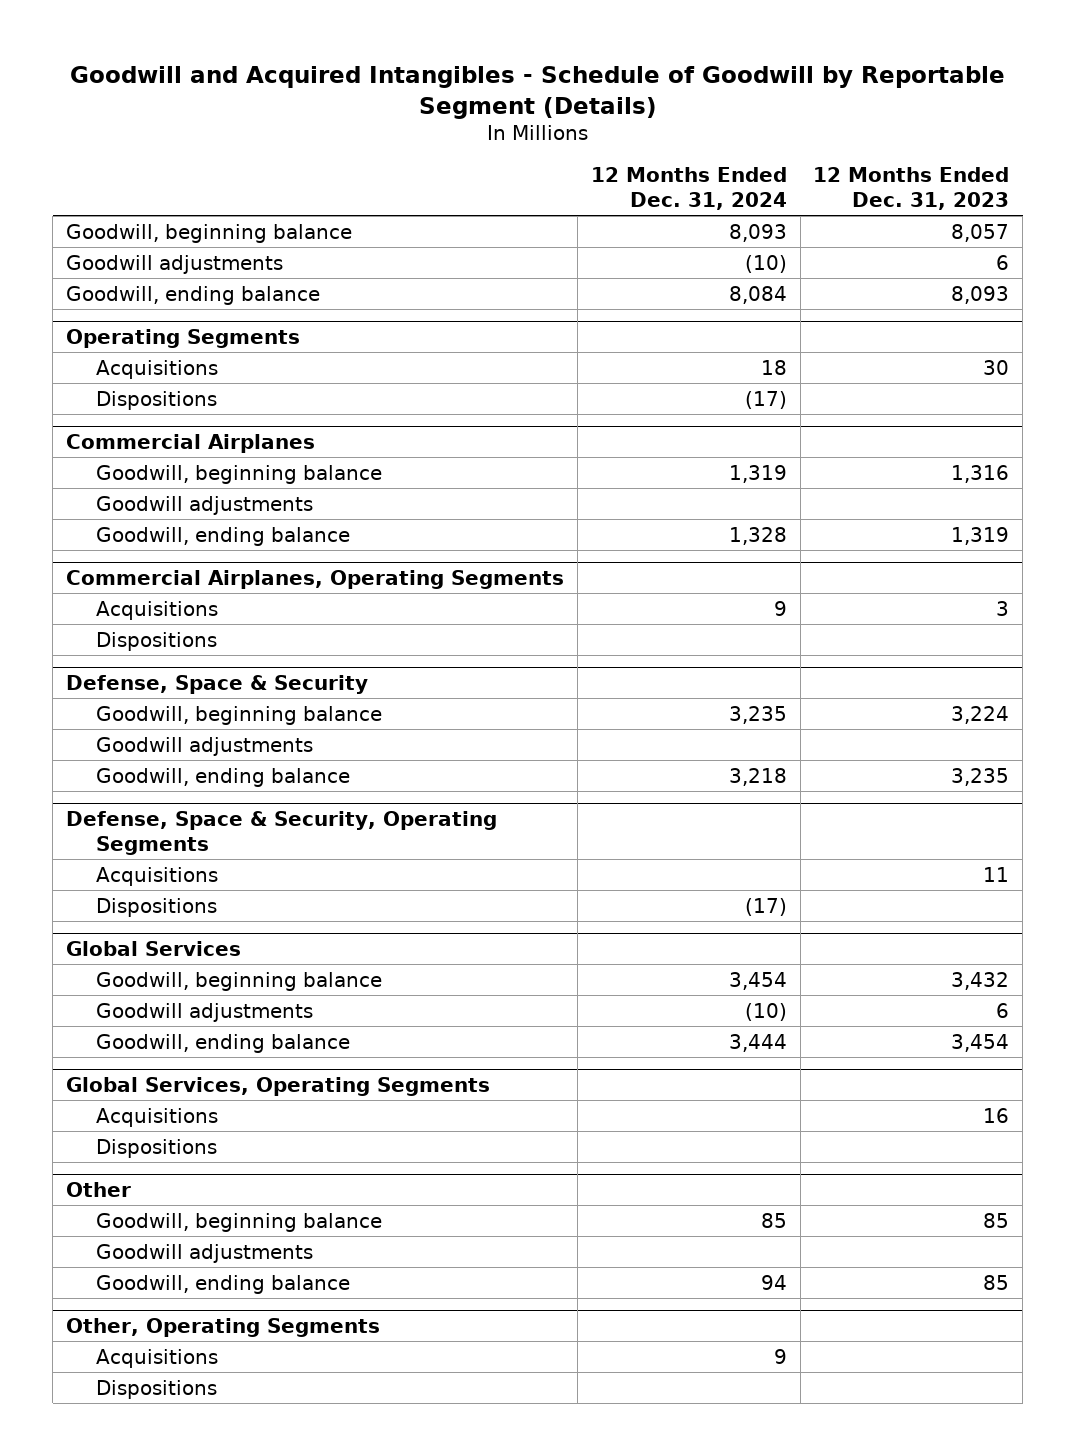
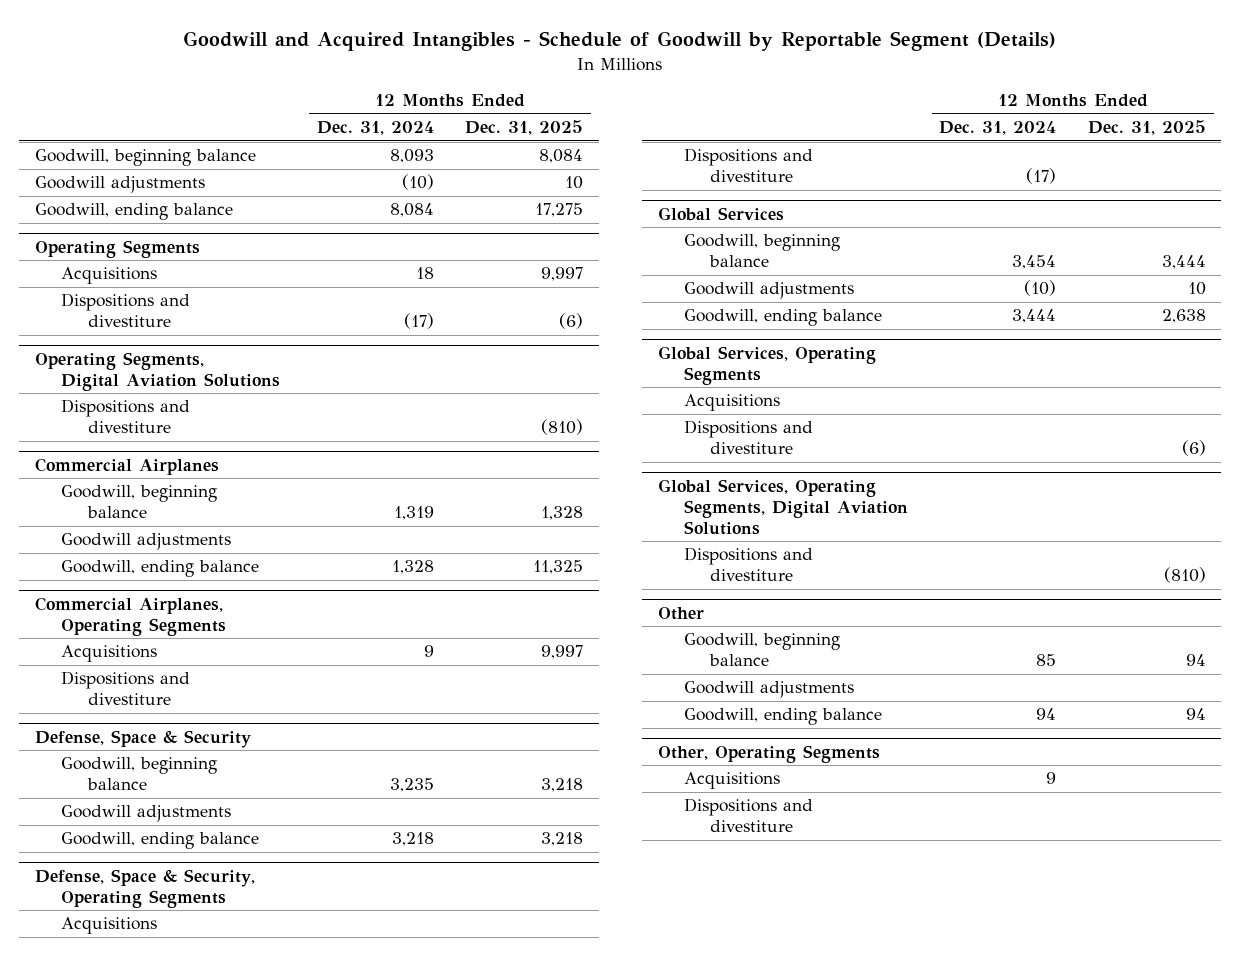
- | 12 Months Ended Dec. 31, 2024 | 12 Months Ended Dec. 31, 2023
+ | 12 Months Ended Dec. 31, 2024 | 12 Months Ended Dec. 31, 2025
@ Operating Segments
- Dispositions | (17) |
+ Dispositions and divestiture | (17) | (6)
+ Operating Segments, Digital Aviation Solutions
+ Dispositions and divestiture | | (810)
@ Commercial Airplanes, Operating Segments
- Dispositions
+ Dispositions and divestiture
@ Defense, Space & Security, Operating Segments
- Dispositions | (17) |
+ Dispositions and divestiture | (17) |
@ Global Services, Operating Segments
- Dispositions
+ Dispositions and divestiture | | (6)
+ Global Services, Operating Segments, Digital Aviation Solutions
+ Dispositions and divestiture | | (810)
@ Other, Operating Segments
- Dispositions
+ Dispositions and divestiture

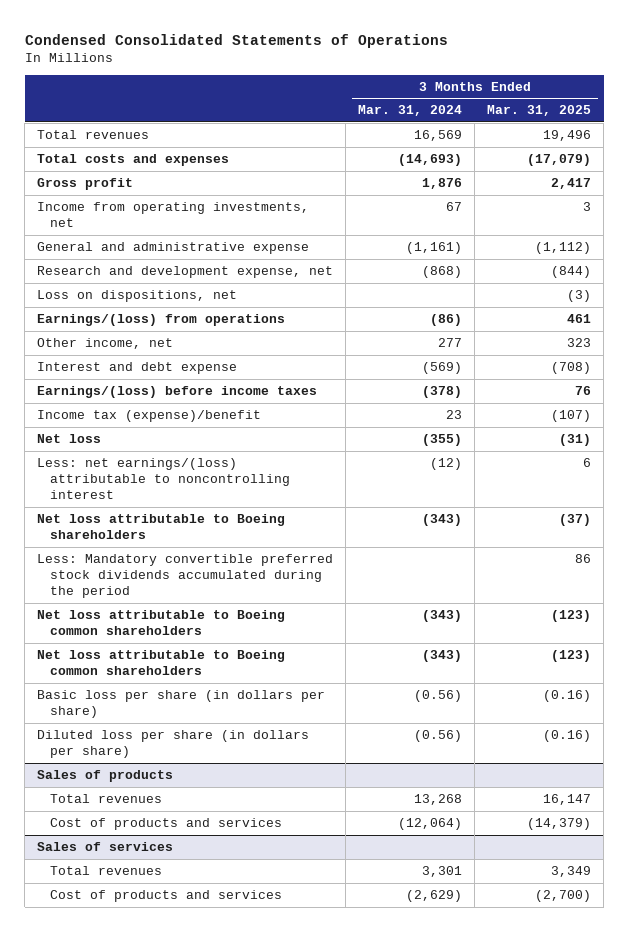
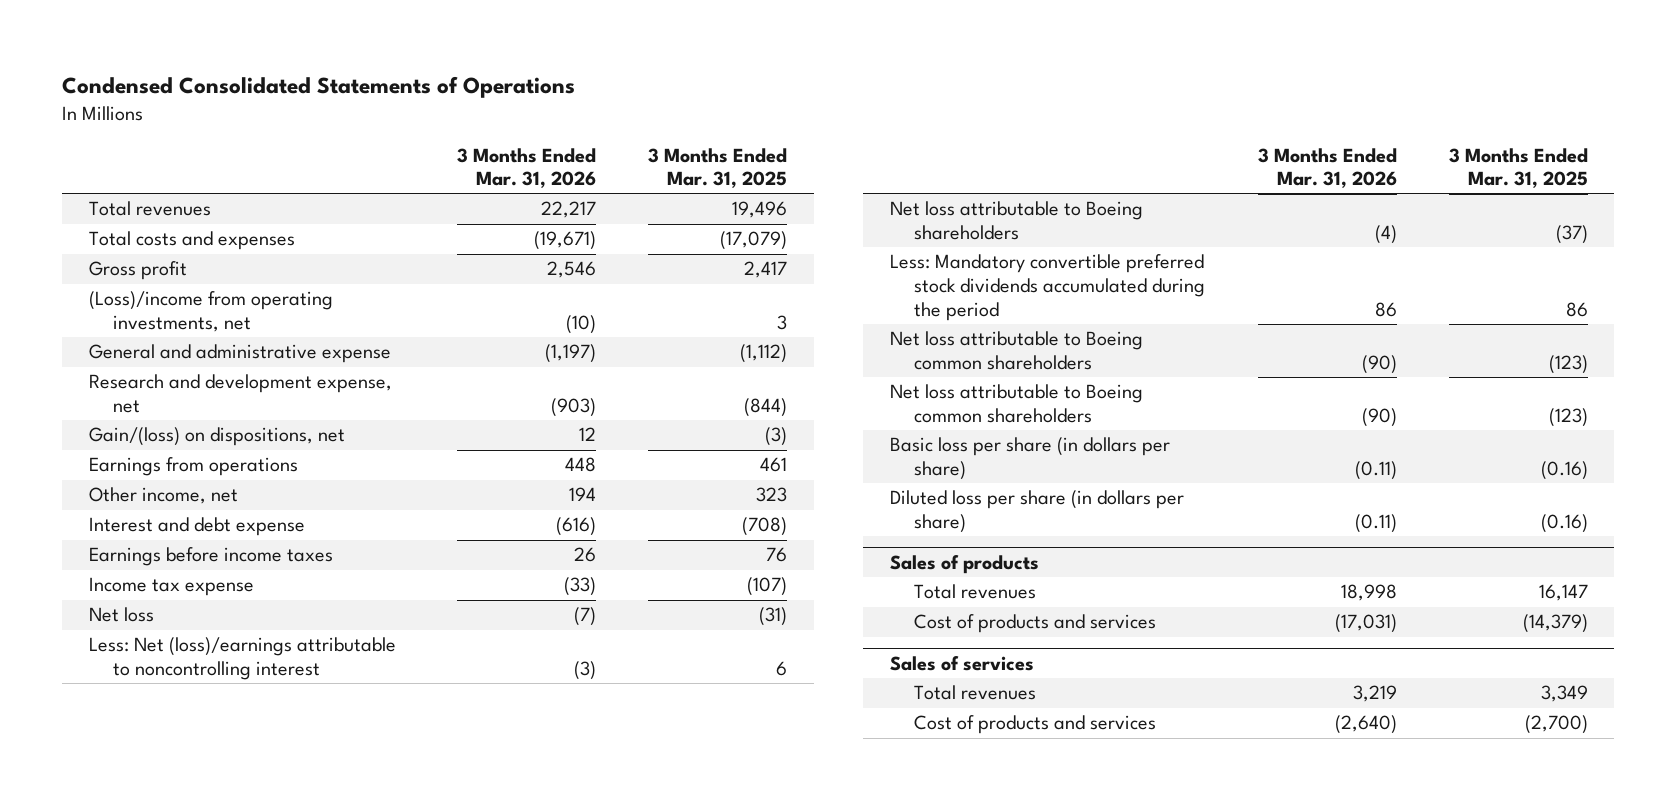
- | 3 Months Ended Mar. 31, 2024 | 3 Months Ended Mar. 31, 2025
+ | 3 Months Ended Mar. 31, 2026 | 3 Months Ended Mar. 31, 2025
- Income from operating investments, net | 67 | 3
+ (Loss)/income from operating investments, net | (10) | 3
- Loss on dispositions, net | | (3)
- Earnings/(loss) from operations | (86) | 461
+ Gain/(loss) on dispositions, net | 12 | (3)
+ Earnings from operations | 448 | 461
- Earnings/(loss) before income taxes | (378) | 76
- Income tax (expense)/benefit | 23 | (107)
+ Earnings before income taxes | 26 | 76
+ Income tax expense | (33) | (107)
- Less: net earnings/(loss) attributable to noncontrolling interest | (12) | 6
+ Less: Net (loss)/earnings attributable to noncontrolling interest | (3) | 6

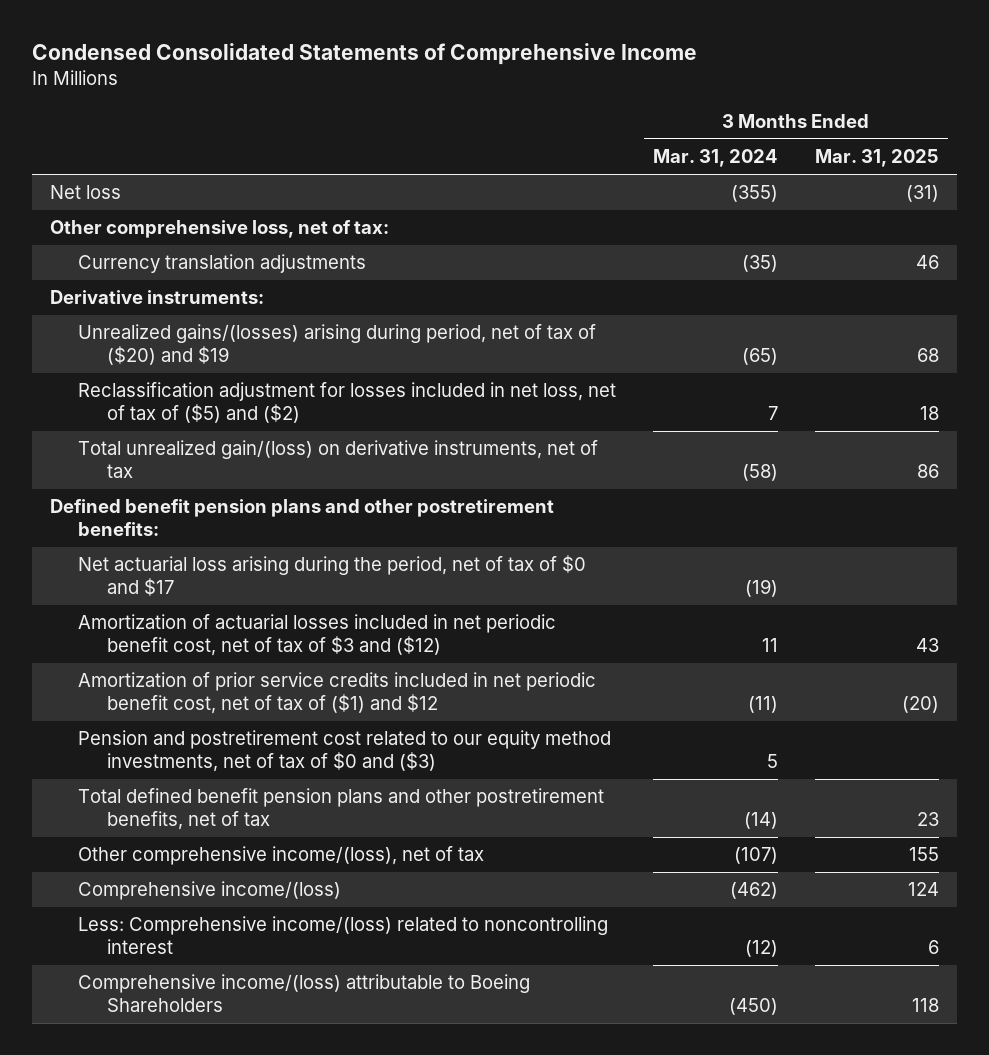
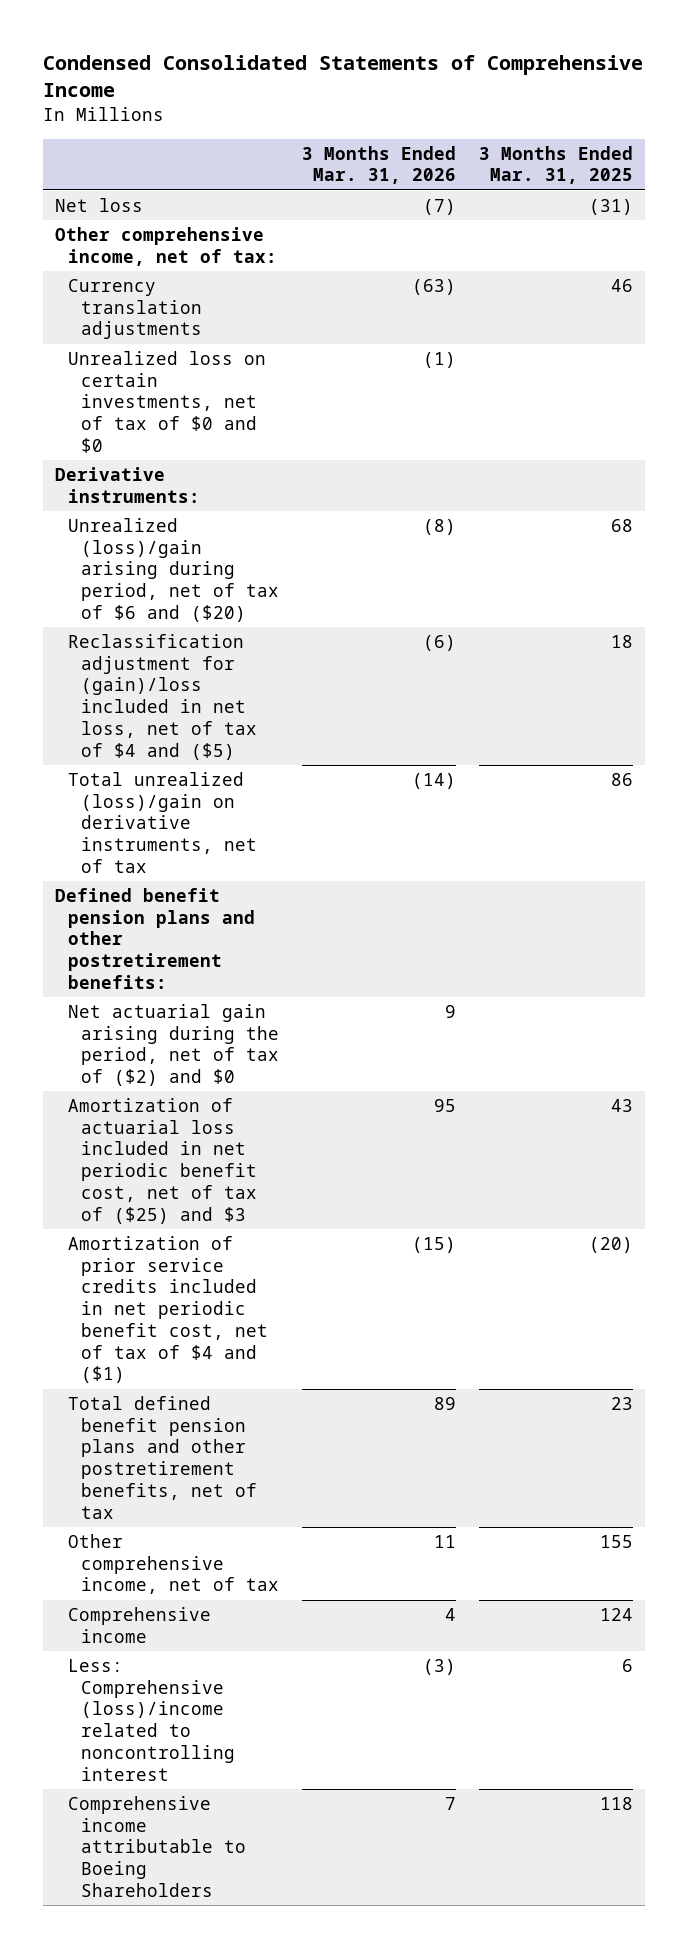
- | 3 Months Ended Mar. 31, 2024 | 3 Months Ended Mar. 31, 2025
+ | 3 Months Ended Mar. 31, 2026 | 3 Months Ended Mar. 31, 2025
- Other comprehensive loss, net of tax:
+ Other comprehensive income, net of tax:
+ Unrealized loss on certain investments, net of tax of $0 and $0 | (1) |
- Unrealized gains/(losses) arising during period, net of tax of ($20) and $19 | (65) | 68
- Reclassification adjustment for losses included in net loss, net of tax of ($5) and ($2) | 7 | 18
- Total unrealized gain/(loss) on derivative instruments, net of tax | (58) | 86
+ Unrealized (loss)/gain arising during period, net of tax of $6 and ($20) | (8) | 68
+ Reclassification adjustment for (gain)/loss included in net loss, net of tax of $4 and ($5) | (6) | 18
+ Total unrealized (loss)/gain on derivative instruments, net of tax | (14) | 86
- Net actuarial loss arising during the period, net of tax of $0 and $17 | (19) |
- Amortization of actuarial losses included in net periodic benefit cost, net of tax of $3 and ($12) | 11 | 43
- Amortization of prior service credits included in net periodic benefit cost, net of tax of ($1) and $12 | (11) | (20)
- Pension and postretirement cost related to our equity method investments, net of tax of $0 and ($3) | 5 |
+ Net actuarial gain arising during the period, net of tax of ($2) and $0 | 9 |
+ Amortization of actuarial loss included in net periodic benefit cost, net of tax of ($25) and $3 | 95 | 43
+ Amortization of prior service credits included in net periodic benefit cost, net of tax of $4 and ($1) | (15) | (20)
- Other comprehensive income/(loss), net of tax | (107) | 155
- Comprehensive income/(loss) | (462) | 124
- Less: Comprehensive income/(loss) related to noncontrolling interest | (12) | 6
- Comprehensive income/(loss) attributable to Boeing Shareholders | (450) | 118
+ Other comprehensive income, net of tax | 11 | 155
+ Comprehensive income | 4 | 124
+ Less: Comprehensive (loss)/income related to noncontrolling interest | (3) | 6
+ Comprehensive income attributable to Boeing Shareholders | 7 | 118

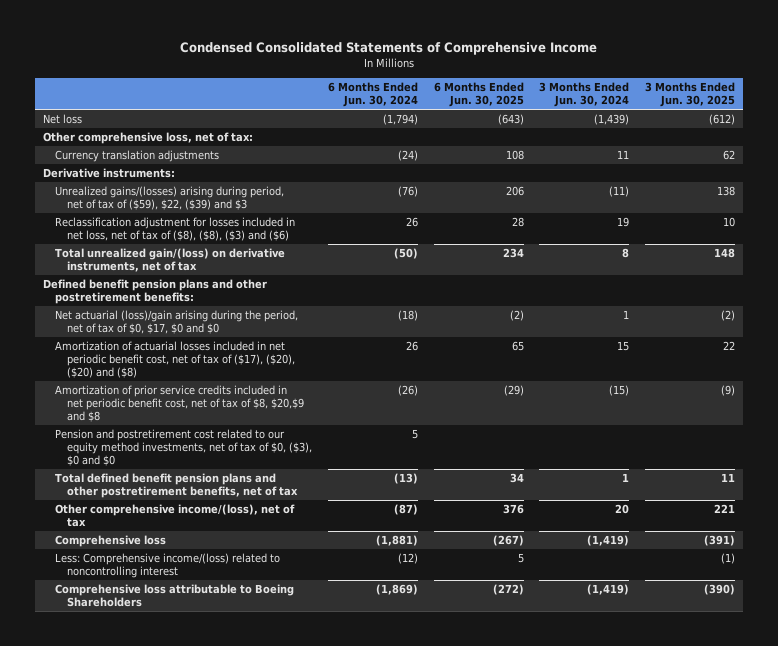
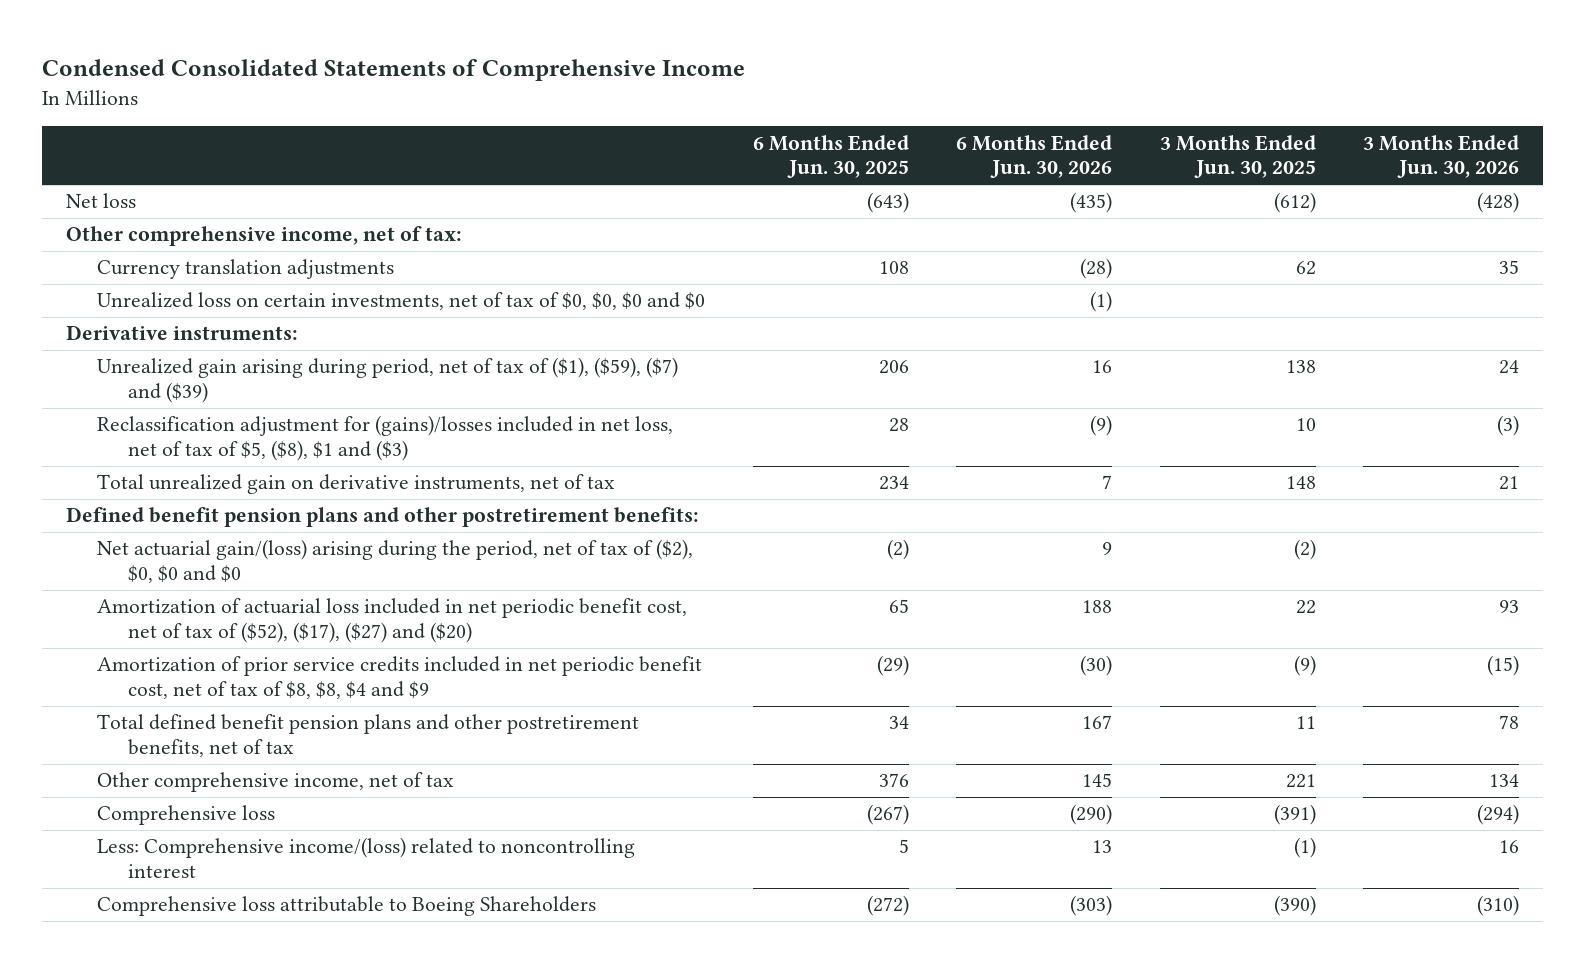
- | 6 Months Ended Jun. 30, 2024 | 6 Months Ended Jun. 30, 2025 | 3 Months Ended Jun. 30, 2024 | 3 Months Ended Jun. 30, 2025
+ | 6 Months Ended Jun. 30, 2025 | 6 Months Ended Jun. 30, 2026 | 3 Months Ended Jun. 30, 2025 | 3 Months Ended Jun. 30, 2026
- Other comprehensive loss, net of tax:
+ Other comprehensive income, net of tax:
+ Unrealized loss on certain investments, net of tax of $0, $0, $0 and $0 | | (1) | |
- Unrealized gains/(losses) arising during period, net of tax of ($59), $22, ($39) and $3 | (76) | 206 | (11) | 138
- Reclassification adjustment for losses included in net loss, net of tax of ($8), ($8), ($3) and ($6) | 26 | 28 | 19 | 10
- Total unrealized gain/(loss) on derivative instruments, net of tax | (50) | 234 | 8 | 148
+ Unrealized gain arising during period, net of tax of ($1), ($59), ($7) and ($39) | 206 | 16 | 138 | 24
+ Reclassification adjustment for (gains)/losses included in net loss, net of tax of $5, ($8), $1 and ($3) | 28 | (9) | 10 | (3)
+ Total unrealized gain on derivative instruments, net of tax | 234 | 7 | 148 | 21
- Net actuarial (loss)/gain arising during the period, net of tax of $0, $17, $0 and $0 | (18) | (2) | 1 | (2)
- Amortization of actuarial losses included in net periodic benefit cost, net of tax of ($17), ($20), ($20) and ($8) | 26 | 65 | 15 | 22
- Amortization of prior service credits included in net periodic benefit cost, net of tax of $8, $20,$9 and $8 | (26) | (29) | (15) | (9)
- Pension and postretirement cost related to our equity method investments, net of tax of $0, ($3), $0 and $0 | 5 | | |
+ Net actuarial gain/(loss) arising during the period, net of tax of ($2), $0, $0 and $0 | (2) | 9 | (2) |
+ Amortization of actuarial loss included in net periodic benefit cost, net of tax of ($52), ($17), ($27) and ($20) | 65 | 188 | 22 | 93
+ Amortization of prior service credits included in net periodic benefit cost, net of tax of $8, $8, $4 and $9 | (29) | (30) | (9) | (15)
- Other comprehensive income/(loss), net of tax | (87) | 376 | 20 | 221
+ Other comprehensive income, net of tax | 376 | 145 | 221 | 134

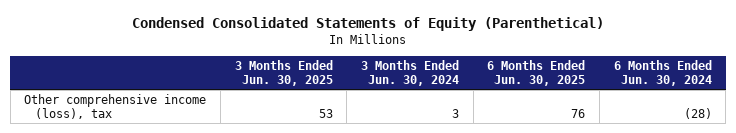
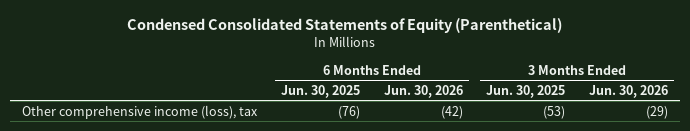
- | 3 Months Ended Jun. 30, 2025 | 3 Months Ended Jun. 30, 2024 | 6 Months Ended Jun. 30, 2025 | 6 Months Ended Jun. 30, 2024
+ | 6 Months Ended Jun. 30, 2025 | 6 Months Ended Jun. 30, 2026 | 3 Months Ended Jun. 30, 2025 | 3 Months Ended Jun. 30, 2026
- Other comprehensive income (loss), tax | 53 | 3 | 76 | (28)
+ Other comprehensive income (loss), tax | (76) | (42) | (53) | (29)

